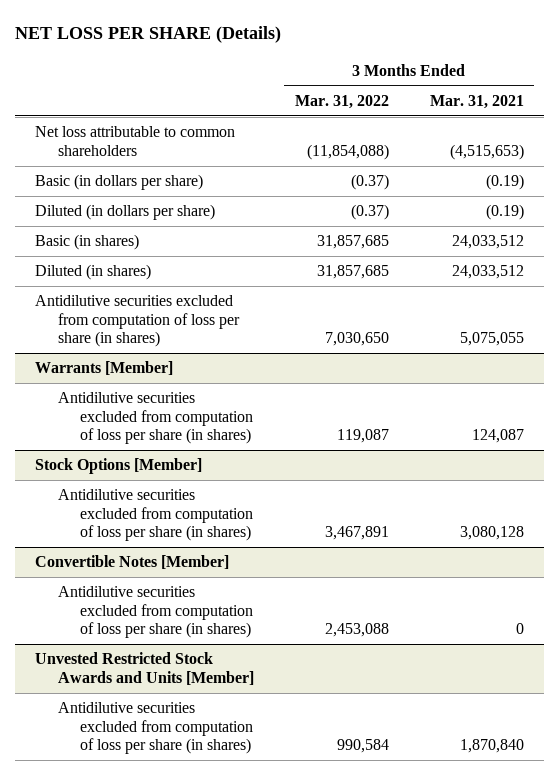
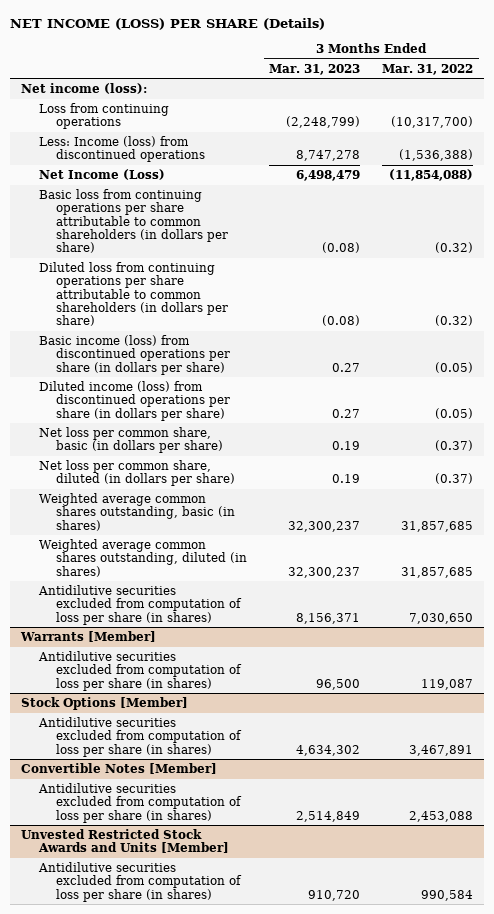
- NET LOSS PER SHARE (Details)
+ NET INCOME (LOSS) PER SHARE (Details)
- | 3 Months Ended Mar. 31, 2022 | 3 Months Ended Mar. 31, 2021
+ | 3 Months Ended Mar. 31, 2023 | 3 Months Ended Mar. 31, 2022
- Net loss attributable to common shareholders | (11,854,088) | (4,515,653)
- Basic (in dollars per share) | (0.37) | (0.19)
- Diluted (in dollars per share) | (0.37) | (0.19)
- Basic (in shares) | 31,857,685 | 24,033,512
- Diluted (in shares) | 31,857,685 | 24,033,512
+ Net income (loss):
+ Loss from continuing operations | (2,248,799) | (10,317,700)
+ Less: Income (loss) from discontinued operations | 8,747,278 | (1,536,388)
+ Net Income (Loss) | 6,498,479 | (11,854,088)
+ Basic loss from continuing operations per share attributable to common shareholders (in dollars per share) | (0.08) | (0.32)
+ Diluted loss from continuing operations per share attributable to common shareholders (in dollars per share) | (0.08) | (0.32)
+ Basic income (loss) from discontinued operations per share (in dollars per share) | 0.27 | (0.05)
+ Diluted income (loss) from discontinued operations per share (in dollars per share) | 0.27 | (0.05)
+ Net loss per common share, basic (in dollars per share) | 0.19 | (0.37)
+ Net loss per common share, diluted (in dollars per share) | 0.19 | (0.37)
+ Weighted average common shares outstanding, basic (in shares) | 32,300,237 | 31,857,685
+ Weighted average common shares outstanding, diluted (in shares) | 32,300,237 | 31,857,685

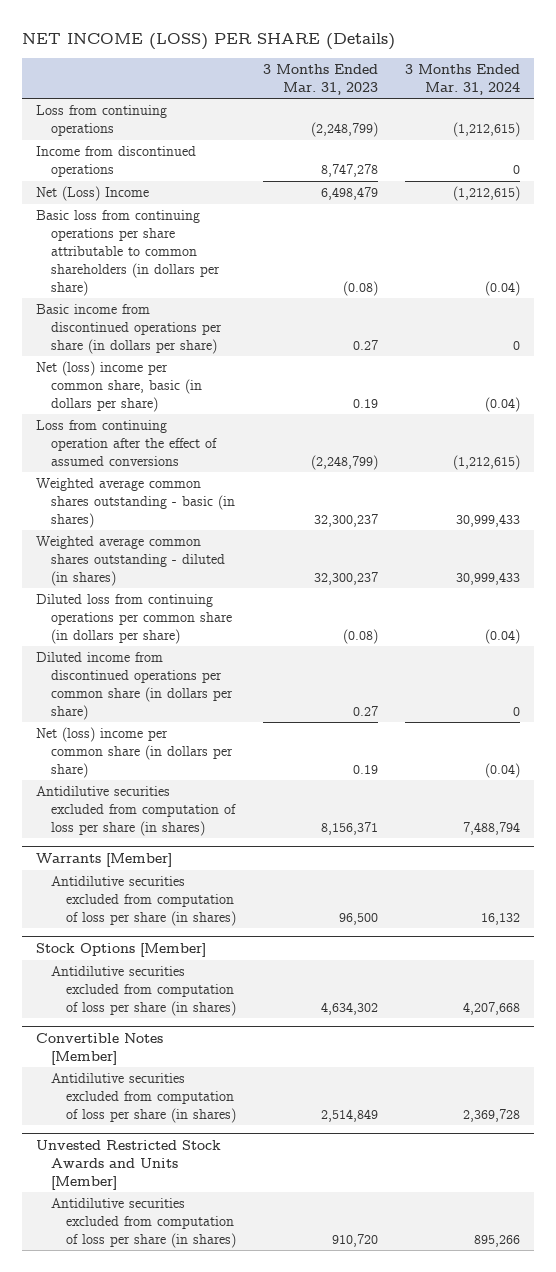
- | 3 Months Ended Mar. 31, 2023 | 3 Months Ended Mar. 31, 2022
+ | 3 Months Ended Mar. 31, 2023 | 3 Months Ended Mar. 31, 2024
- Net income (loss):
- Less: Income (loss) from discontinued operations | 8,747,278 | (1,536,388)
- Net Income (Loss) | 6,498,479 | (11,854,088)
+ Income from discontinued operations | 8,747,278 | 0
+ Net (Loss) Income | 6,498,479 | (1,212,615)
- Diluted loss from continuing operations per share attributable to common shareholders (in dollars per share) | (0.08) | (0.32)
- Basic income (loss) from discontinued operations per share (in dollars per share) | 0.27 | (0.05)
- Diluted income (loss) from discontinued operations per share (in dollars per share) | 0.27 | (0.05)
- Net loss per common share, basic (in dollars per share) | 0.19 | (0.37)
- Net loss per common share, diluted (in dollars per share) | 0.19 | (0.37)
- Weighted average common shares outstanding, basic (in shares) | 32,300,237 | 31,857,685
- Weighted average common shares outstanding, diluted (in shares) | 32,300,237 | 31,857,685
+ Basic income from discontinued operations per share (in dollars per share) | 0.27 | 0
+ Net (loss) income per common share, basic (in dollars per share) | 0.19 | (0.04)
+ Loss from continuing operation after the effect of assumed conversions | (2,248,799) | (1,212,615)
+ Weighted average common shares outstanding - basic (in shares) | 32,300,237 | 30,999,433
+ Weighted average common shares outstanding - diluted (in shares) | 32,300,237 | 30,999,433
+ Diluted loss from continuing operations per common share (in dollars per share) | (0.08) | (0.04)
+ Diluted income from discontinued operations per common share (in dollars per share) | 0.27 | 0
+ Net (loss) income per common share (in dollars per share) | 0.19 | (0.04)

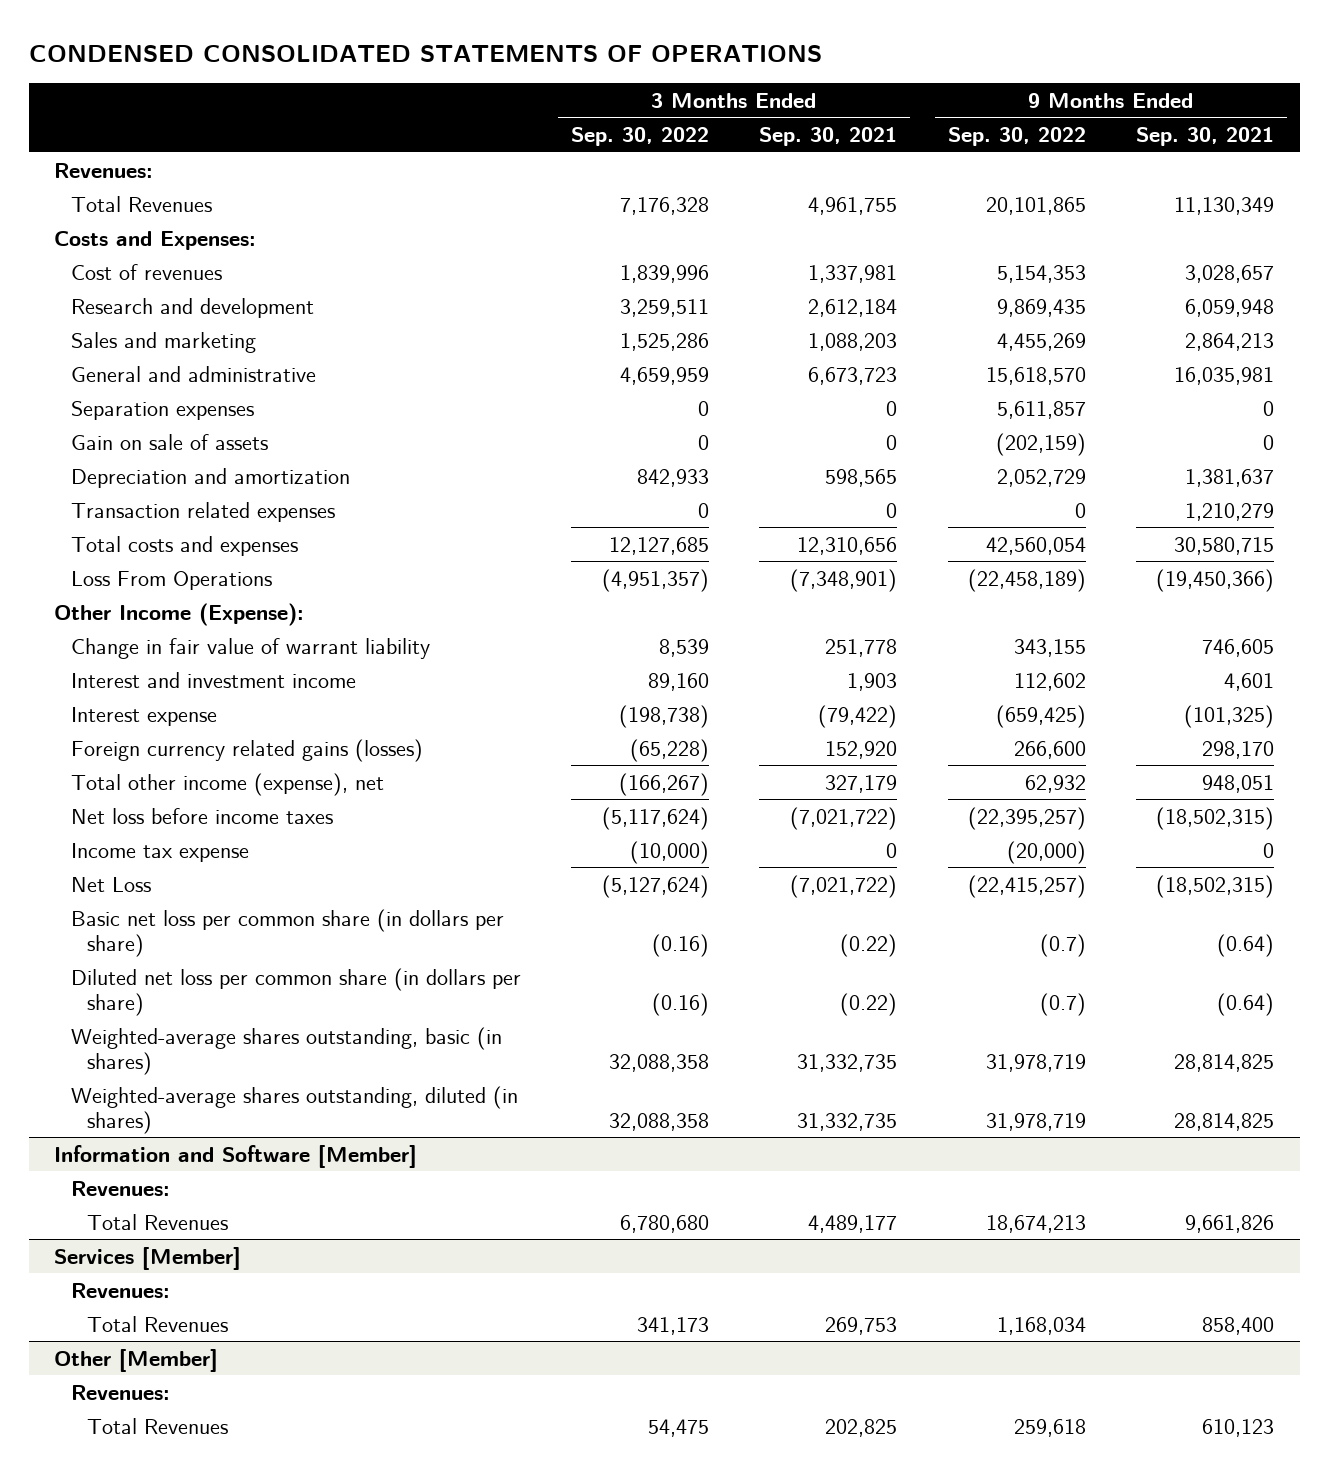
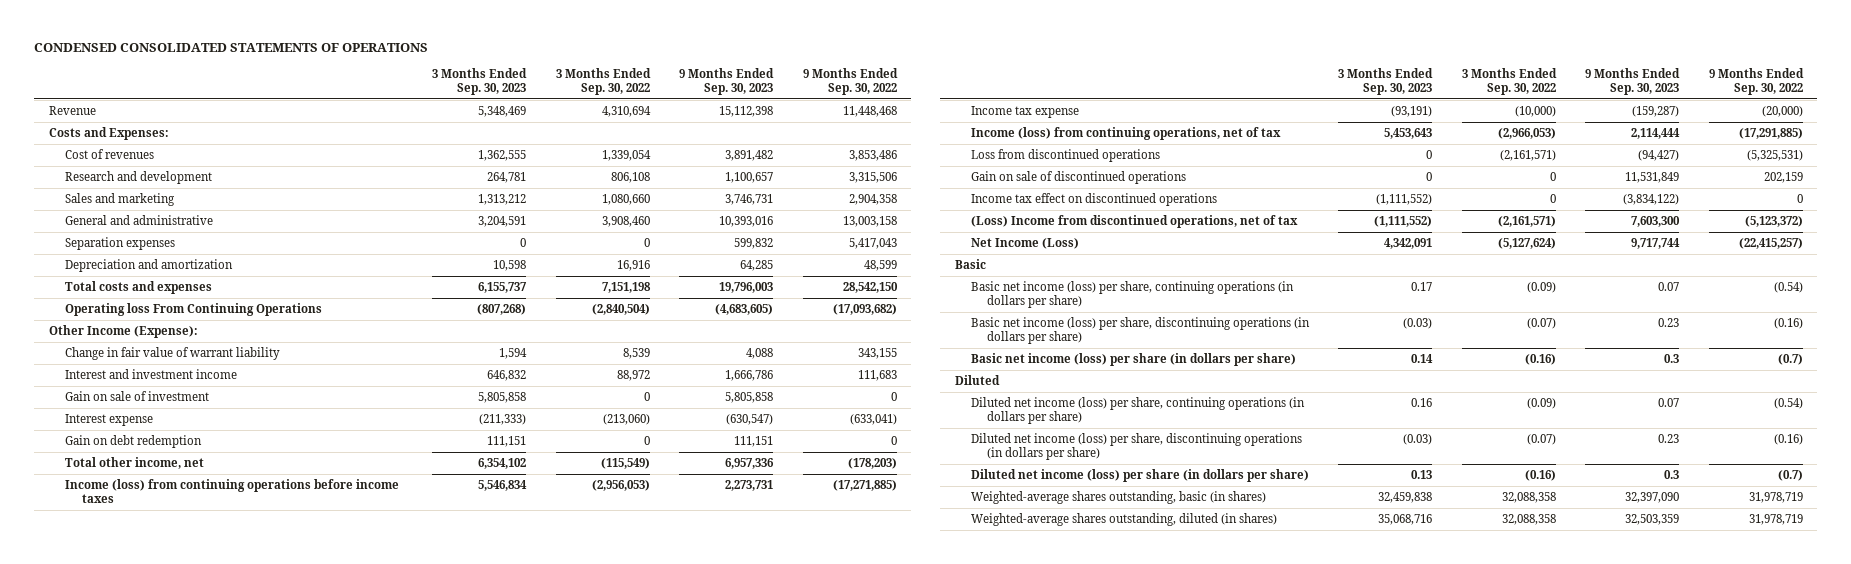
- | 3 Months Ended Sep. 30, 2022 | 3 Months Ended Sep. 30, 2021 | 9 Months Ended Sep. 30, 2022 | 9 Months Ended Sep. 30, 2021
+ | 3 Months Ended Sep. 30, 2023 | 3 Months Ended Sep. 30, 2022 | 9 Months Ended Sep. 30, 2023 | 9 Months Ended Sep. 30, 2022
- Revenues:
- Total Revenues | 7,176,328 | 4,961,755 | 20,101,865 | 11,130,349
+ Revenue | 5,348,469 | 4,310,694 | 15,112,398 | 11,448,468
- Cost of revenues | 1,839,996 | 1,337,981 | 5,154,353 | 3,028,657
- Research and development | 3,259,511 | 2,612,184 | 9,869,435 | 6,059,948
- Sales and marketing | 1,525,286 | 1,088,203 | 4,455,269 | 2,864,213
- General and administrative | 4,659,959 | 6,673,723 | 15,618,570 | 16,035,981
- Separation expenses | 0 | 0 | 5,611,857 | 0
- Gain on sale of assets | 0 | 0 | (202,159) | 0
- Depreciation and amortization | 842,933 | 598,565 | 2,052,729 | 1,381,637
- Transaction related expenses | 0 | 0 | 0 | 1,210,279
- Total costs and expenses | 12,127,685 | 12,310,656 | 42,560,054 | 30,580,715
- Loss From Operations | (4,951,357) | (7,348,901) | (22,458,189) | (19,450,366)
+ Cost of revenues | 1,362,555 | 1,339,054 | 3,891,482 | 3,853,486
+ Research and development | 264,781 | 806,108 | 1,100,657 | 3,315,506
+ Sales and marketing | 1,313,212 | 1,080,660 | 3,746,731 | 2,904,358
+ General and administrative | 3,204,591 | 3,908,460 | 10,393,016 | 13,003,158
+ Separation expenses | 0 | 0 | 599,832 | 5,417,043
+ Depreciation and amortization | 10,598 | 16,916 | 64,285 | 48,599
+ Total costs and expenses | 6,155,737 | 7,151,198 | 19,796,003 | 28,542,150
+ Operating loss From Continuing Operations | (807,268) | (2,840,504) | (4,683,605) | (17,093,682)
- Interest and investment income | 89,160 | 1,903 | 112,602 | 4,601
- Interest expense | (198,738) | (79,422) | (659,425) | (101,325)
- Foreign currency related gains (losses) | (65,228) | 152,920 | 266,600 | 298,170
- Total other income (expense), net | (166,267) | 327,179 | 62,932 | 948,051
- Net loss before income taxes | (5,117,624) | (7,021,722) | (22,395,257) | (18,502,315)
+ Interest and investment income | 646,832 | 88,972 | 1,666,786 | 111,683
+ Gain on sale of investment | 5,805,858 | 0 | 5,805,858 | 0
+ Interest expense | (211,333) | (213,060) | (630,547) | (633,041)
+ Gain on debt redemption | 111,151 | 0 | 111,151 | 0
+ Total other income, net | 6,354,102 | (115,549) | 6,957,336 | (178,203)
+ Income (loss) from continuing operations before income taxes | 5,546,834 | (2,956,053) | 2,273,731 | (17,271,885)
- Net Loss | (5,127,624) | (7,021,722) | (22,415,257) | (18,502,315)
- Basic net loss per common share (in dollars per share) | (0.16) | (0.22) | (0.7) | (0.64)
- Diluted net loss per common share (in dollars per share) | (0.16) | (0.22) | (0.7) | (0.64)
+ Income (loss) from continuing operations, net of tax | 5,453,643 | (2,966,053) | 2,114,444 | (17,291,885)
+ Loss from discontinued operations | 0 | (2,161,571) | (94,427) | (5,325,531)
+ Gain on sale of discontinued operations | 0 | 0 | 11,531,849 | 202,159
+ Income tax effect on discontinued operations | (1,111,552) | 0 | (3,834,122) | 0
+ (Loss) Income from discontinued operations, net of tax | (1,111,552) | (2,161,571) | 7,603,300 | (5,123,372)
+ Net Income (Loss) | 4,342,091 | (5,127,624) | 9,717,744 | (22,415,257)
+ Basic
+ Basic net income (loss) per share, continuing operations (in dollars per share) | 0.17 | (0.09) | 0.07 | (0.54)
+ Basic net income (loss) per share, discontinuing operations (in dollars per share) | (0.03) | (0.07) | 0.23 | (0.16)
+ Basic net income (loss) per share (in dollars per share) | 0.14 | (0.16) | 0.3 | (0.7)
+ Diluted
+ Diluted net income (loss) per share, continuing operations (in dollars per share) | 0.16 | (0.09) | 0.07 | (0.54)
+ Diluted net income (loss) per share, discontinuing operations (in dollars per share) | (0.03) | (0.07) | 0.23 | (0.16)
+ Diluted net income (loss) per share (in dollars per share) | 0.13 | (0.16) | 0.3 | (0.7)
- Information and Software [Member]
- Revenues:
- Total Revenues | 6,780,680 | 4,489,177 | 18,674,213 | 9,661,826
- Services [Member]
- Revenues:
- Total Revenues | 341,173 | 269,753 | 1,168,034 | 858,400
- Other [Member]
- Revenues:
- Total Revenues | 54,475 | 202,825 | 259,618 | 610,123

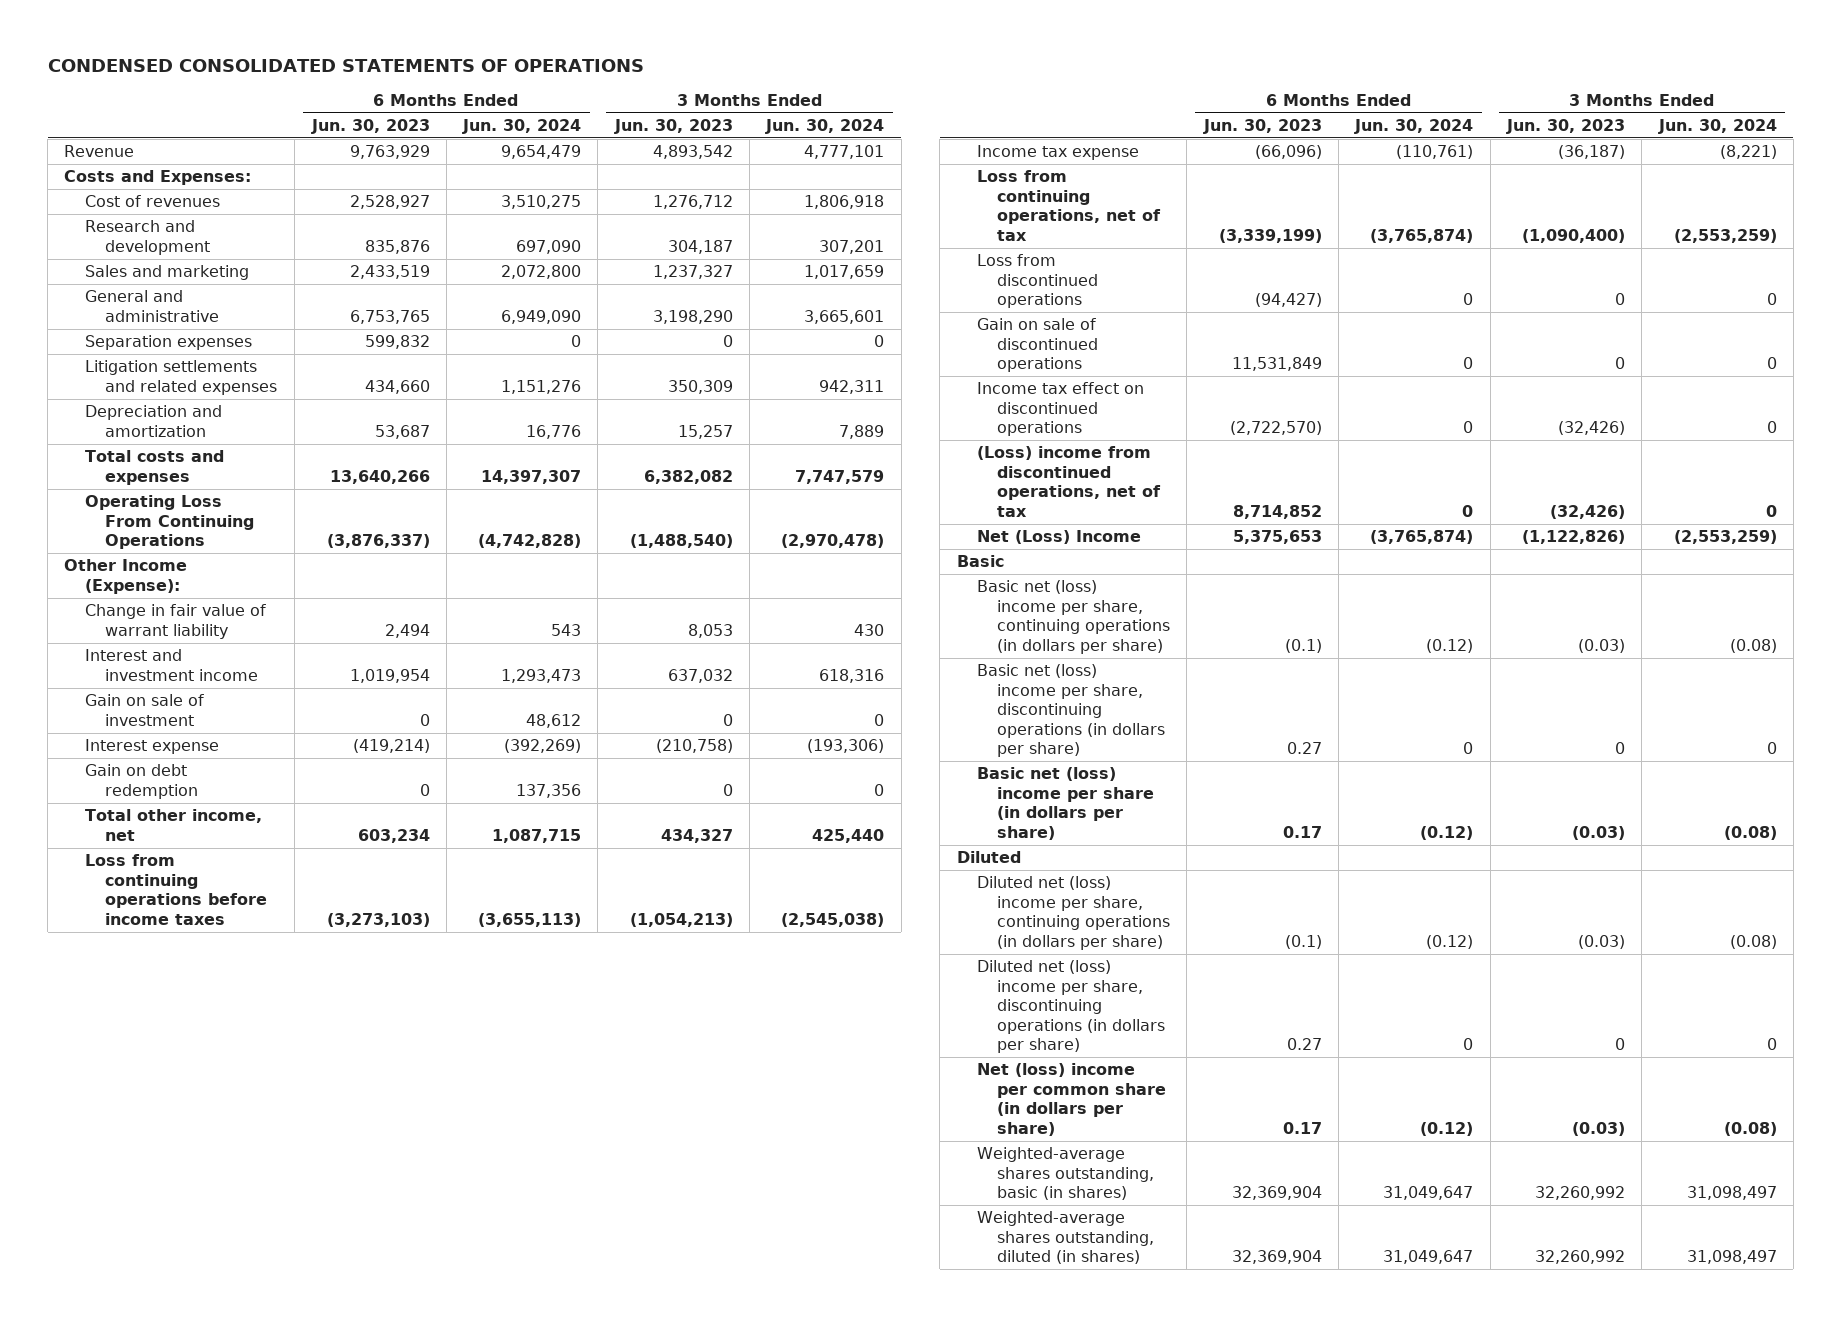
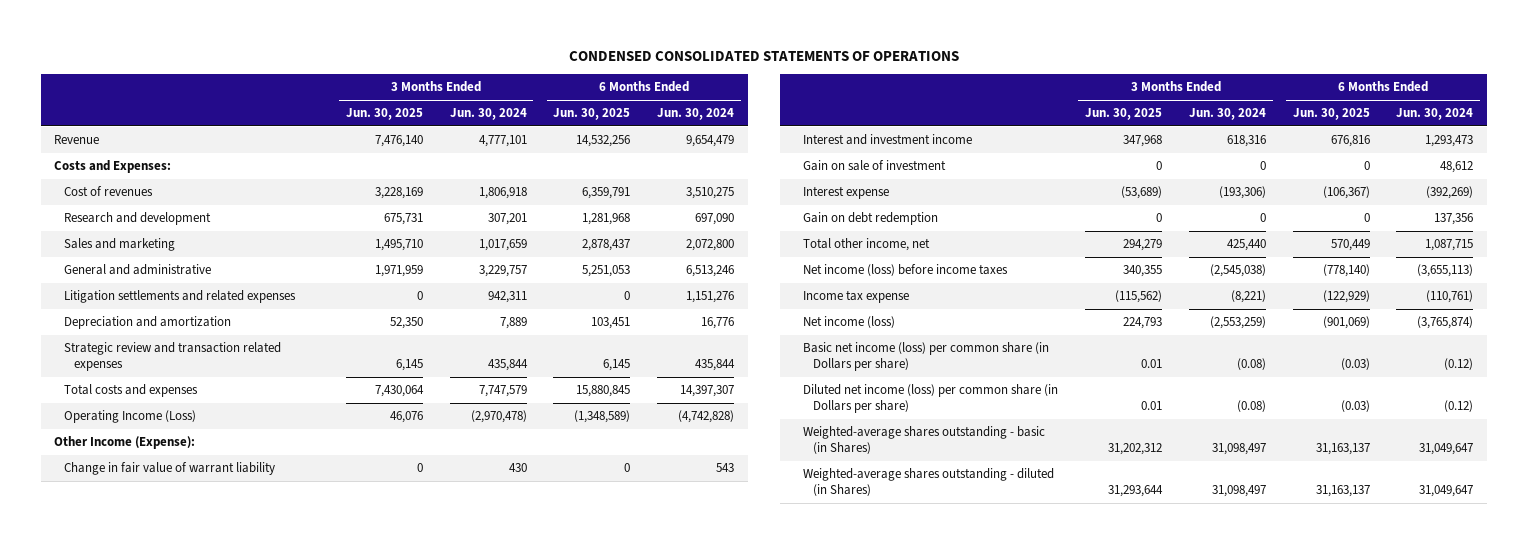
- | 6 Months Ended Jun. 30, 2023 | 6 Months Ended Jun. 30, 2024 | 3 Months Ended Jun. 30, 2023 | 3 Months Ended Jun. 30, 2024
+ | 3 Months Ended Jun. 30, 2025 | 3 Months Ended Jun. 30, 2024 | 6 Months Ended Jun. 30, 2025 | 6 Months Ended Jun. 30, 2024
- General and administrative | 6,753,765 | 6,949,090 | 3,198,290 | 3,665,601
- Separation expenses | 599,832 | 0 | 0 | 0
+ General and administrative | 1,971,959 | 3,229,757 | 5,251,053 | 6,513,246
+ Strategic review and transaction related expenses | 6,145 | 435,844 | 6,145 | 435,844
- Operating Loss From Continuing Operations | (3,876,337) | (4,742,828) | (1,488,540) | (2,970,478)
+ Operating Income (Loss) | 46,076 | (2,970,478) | (1,348,589) | (4,742,828)
- Loss from continuing operations before income taxes | (3,273,103) | (3,655,113) | (1,054,213) | (2,545,038)
+ Net income (loss) before income taxes | 340,355 | (2,545,038) | (778,140) | (3,655,113)
- Loss from continuing operations, net of tax | (3,339,199) | (3,765,874) | (1,090,400) | (2,553,259)
- Loss from discontinued operations | (94,427) | 0 | 0 | 0
- Gain on sale of discontinued operations | 11,531,849 | 0 | 0 | 0
- Income tax effect on discontinued operations | (2,722,570) | 0 | (32,426) | 0
- (Loss) income from discontinued operations, net of tax | 8,714,852 | 0 | (32,426) | 0
- Net (Loss) Income | 5,375,653 | (3,765,874) | (1,122,826) | (2,553,259)
- Basic
- Basic net (loss) income per share, continuing operations (in dollars per share) | (0.1) | (0.12) | (0.03) | (0.08)
- Basic net (loss) income per share, discontinuing operations (in dollars per share) | 0.27 | 0 | 0 | 0
- Basic net (loss) income per share (in dollars per share) | 0.17 | (0.12) | (0.03) | (0.08)
- Diluted
- Diluted net (loss) income per share, continuing operations (in dollars per share) | (0.1) | (0.12) | (0.03) | (0.08)
- Diluted net (loss) income per share, discontinuing operations (in dollars per share) | 0.27 | 0 | 0 | 0
- Net (loss) income per common share (in dollars per share) | 0.17 | (0.12) | (0.03) | (0.08)
- Weighted-average shares outstanding, basic (in shares) | 32,369,904 | 31,049,647 | 32,260,992 | 31,098,497
- Weighted-average shares outstanding, diluted (in shares) | 32,369,904 | 31,049,647 | 32,260,992 | 31,098,497
+ Net income (loss) | 224,793 | (2,553,259) | (901,069) | (3,765,874)
+ Basic net income (loss) per common share (in Dollars per share) | 0.01 | (0.08) | (0.03) | (0.12)
+ Diluted net income (loss) per common share (in Dollars per share) | 0.01 | (0.08) | (0.03) | (0.12)
+ Weighted-average shares outstanding - basic (in Shares) | 31,202,312 | 31,098,497 | 31,163,137 | 31,049,647
+ Weighted-average shares outstanding - diluted (in Shares) | 31,293,644 | 31,098,497 | 31,163,137 | 31,049,647

